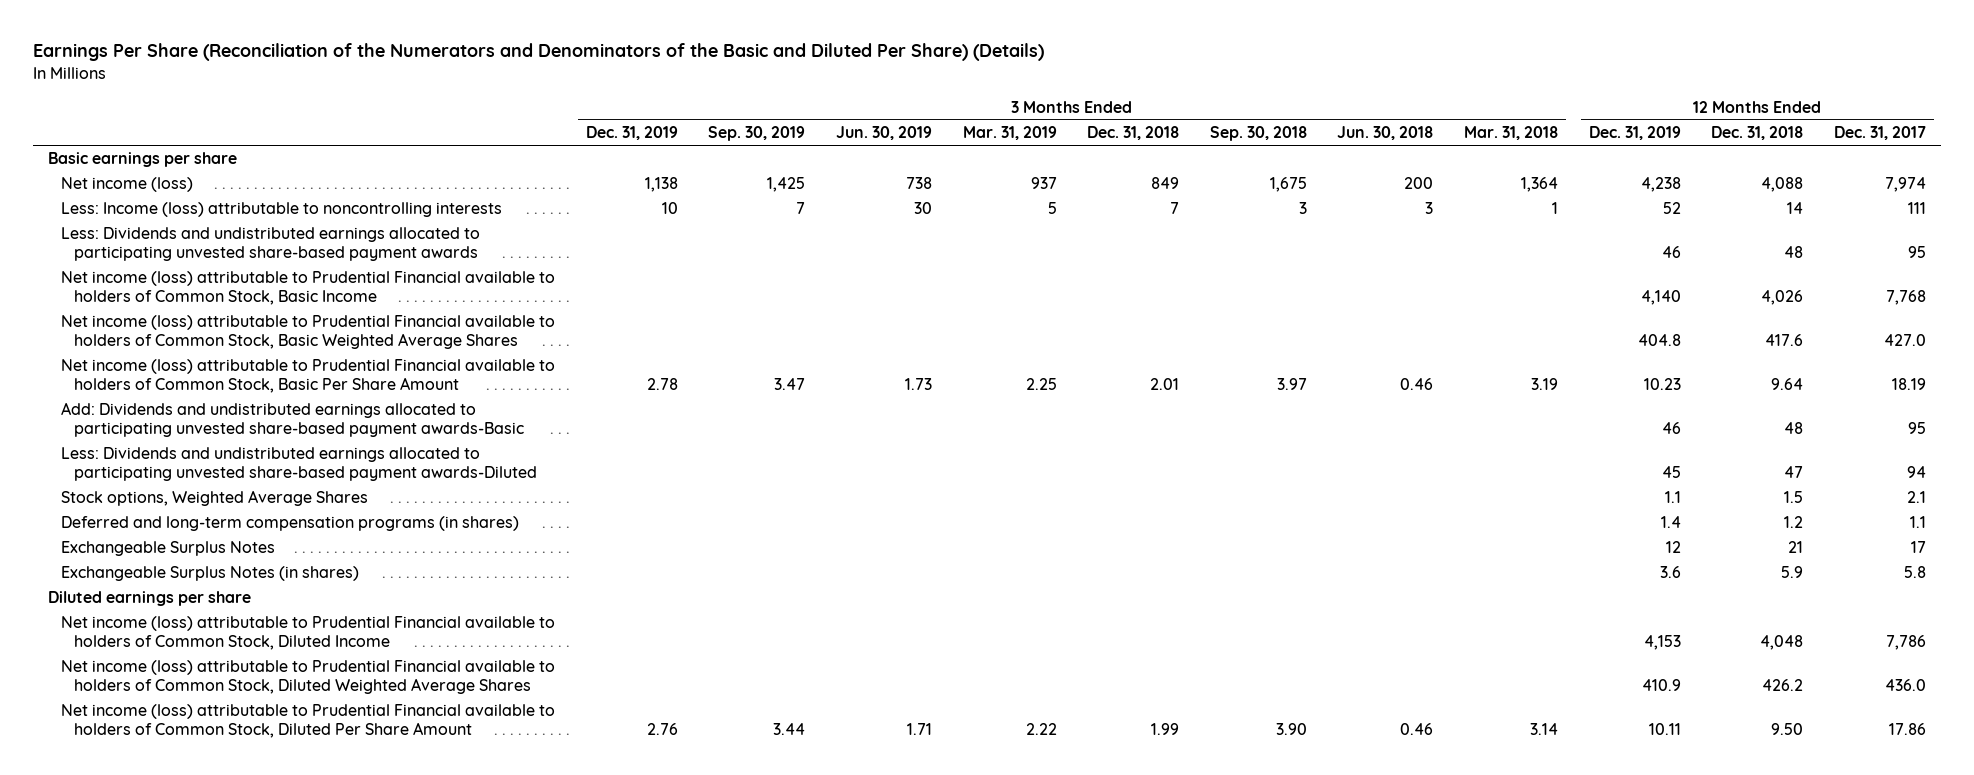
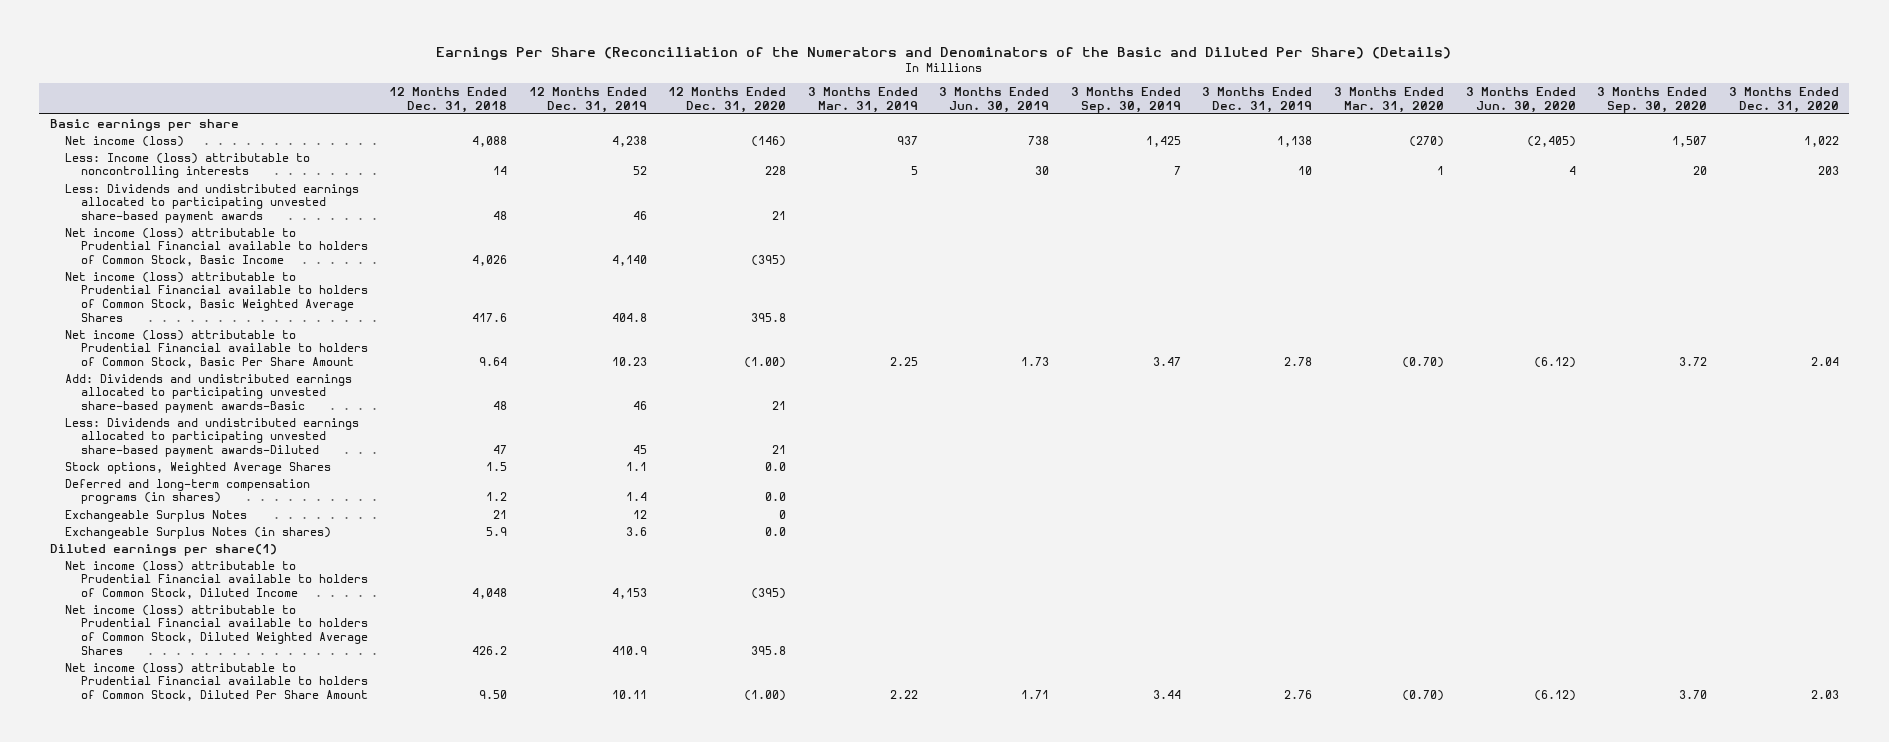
- | 3 Months Ended Dec. 31, 2019 | 3 Months Ended Sep. 30, 2019 | 3 Months Ended Jun. 30, 2019 | 3 Months Ended Mar. 31, 2019 | 3 Months Ended Dec. 31, 2018 | 3 Months Ended Sep. 30, 2018 | 3 Months Ended Jun. 30, 2018 | 3 Months Ended Mar. 31, 2018 | 12 Months Ended Dec. 31, 2019 | 12 Months Ended Dec. 31, 2018 | 12 Months Ended Dec. 31, 2017
+ | 12 Months Ended Dec. 31, 2018 | 12 Months Ended Dec. 31, 2019 | 12 Months Ended Dec. 31, 2020 | 3 Months Ended Mar. 31, 2019 | 3 Months Ended Jun. 30, 2019 | 3 Months Ended Sep. 30, 2019 | 3 Months Ended Dec. 31, 2019 | 3 Months Ended Mar. 31, 2020 | 3 Months Ended Jun. 30, 2020 | 3 Months Ended Sep. 30, 2020 | 3 Months Ended Dec. 31, 2020
- Diluted earnings per share
+ Diluted earnings per share(1)

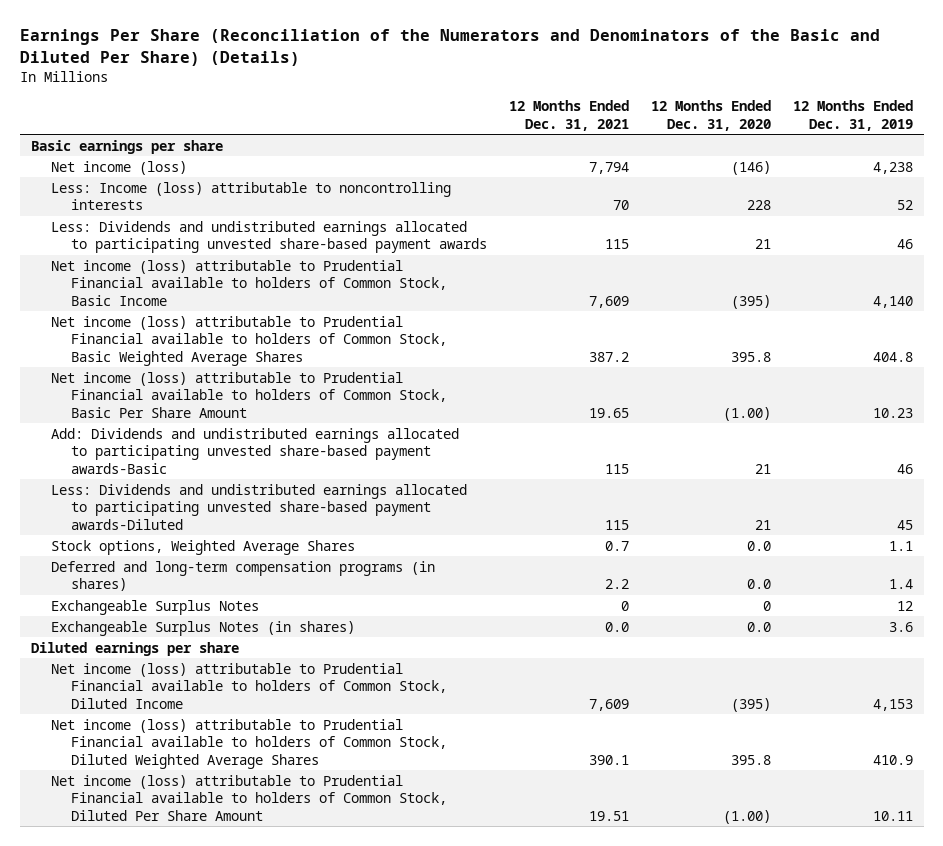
- | 12 Months Ended Dec. 31, 2018 | 12 Months Ended Dec. 31, 2019 | 12 Months Ended Dec. 31, 2020 | 3 Months Ended Mar. 31, 2019 | 3 Months Ended Jun. 30, 2019 | 3 Months Ended Sep. 30, 2019 | 3 Months Ended Dec. 31, 2019 | 3 Months Ended Mar. 31, 2020 | 3 Months Ended Jun. 30, 2020 | 3 Months Ended Sep. 30, 2020 | 3 Months Ended Dec. 31, 2020
+ | 12 Months Ended Dec. 31, 2021 | 12 Months Ended Dec. 31, 2020 | 12 Months Ended Dec. 31, 2019
- Diluted earnings per share(1)
+ Diluted earnings per share

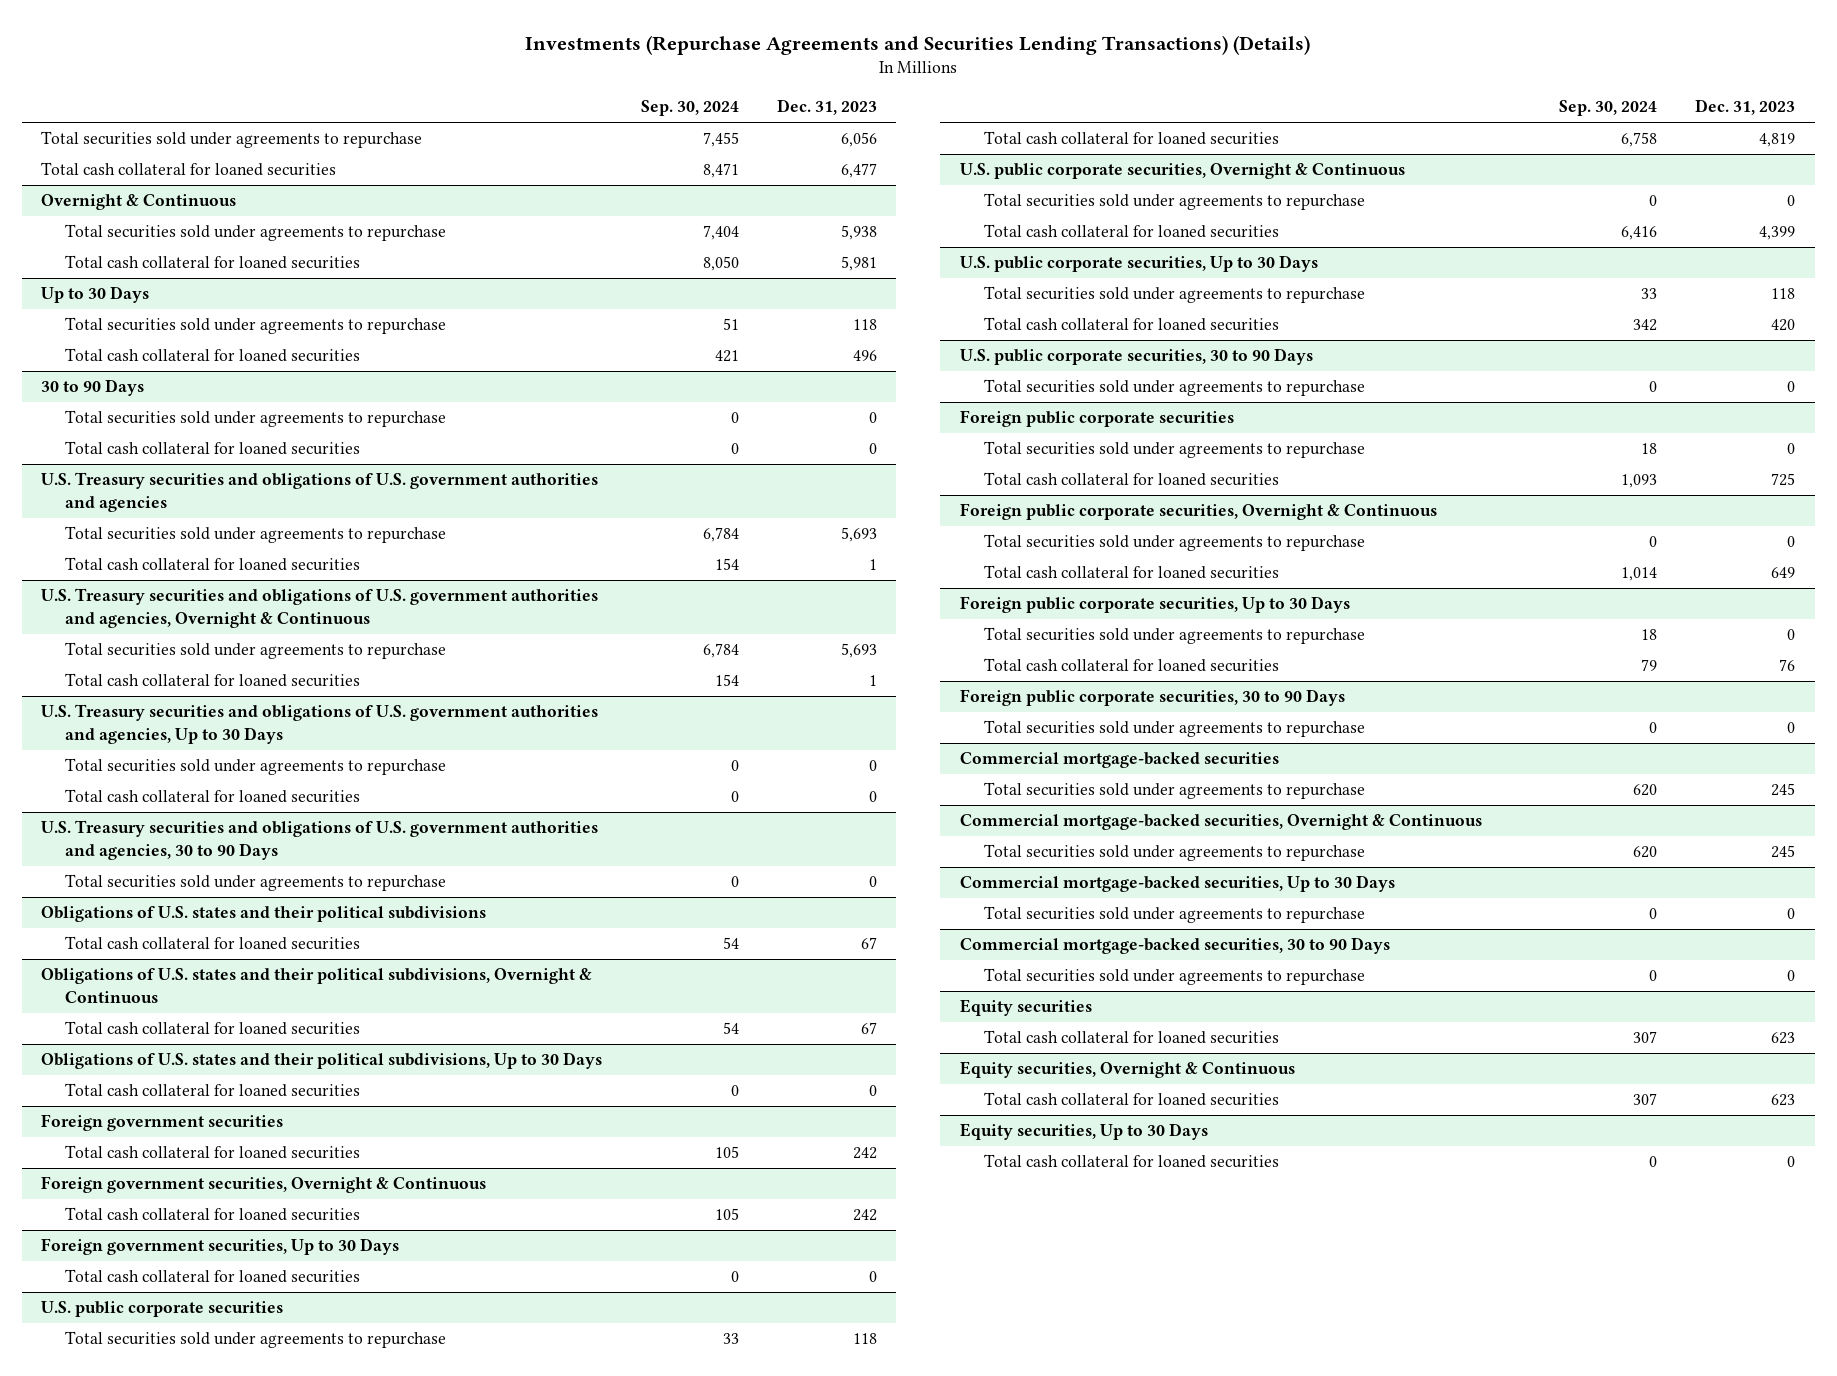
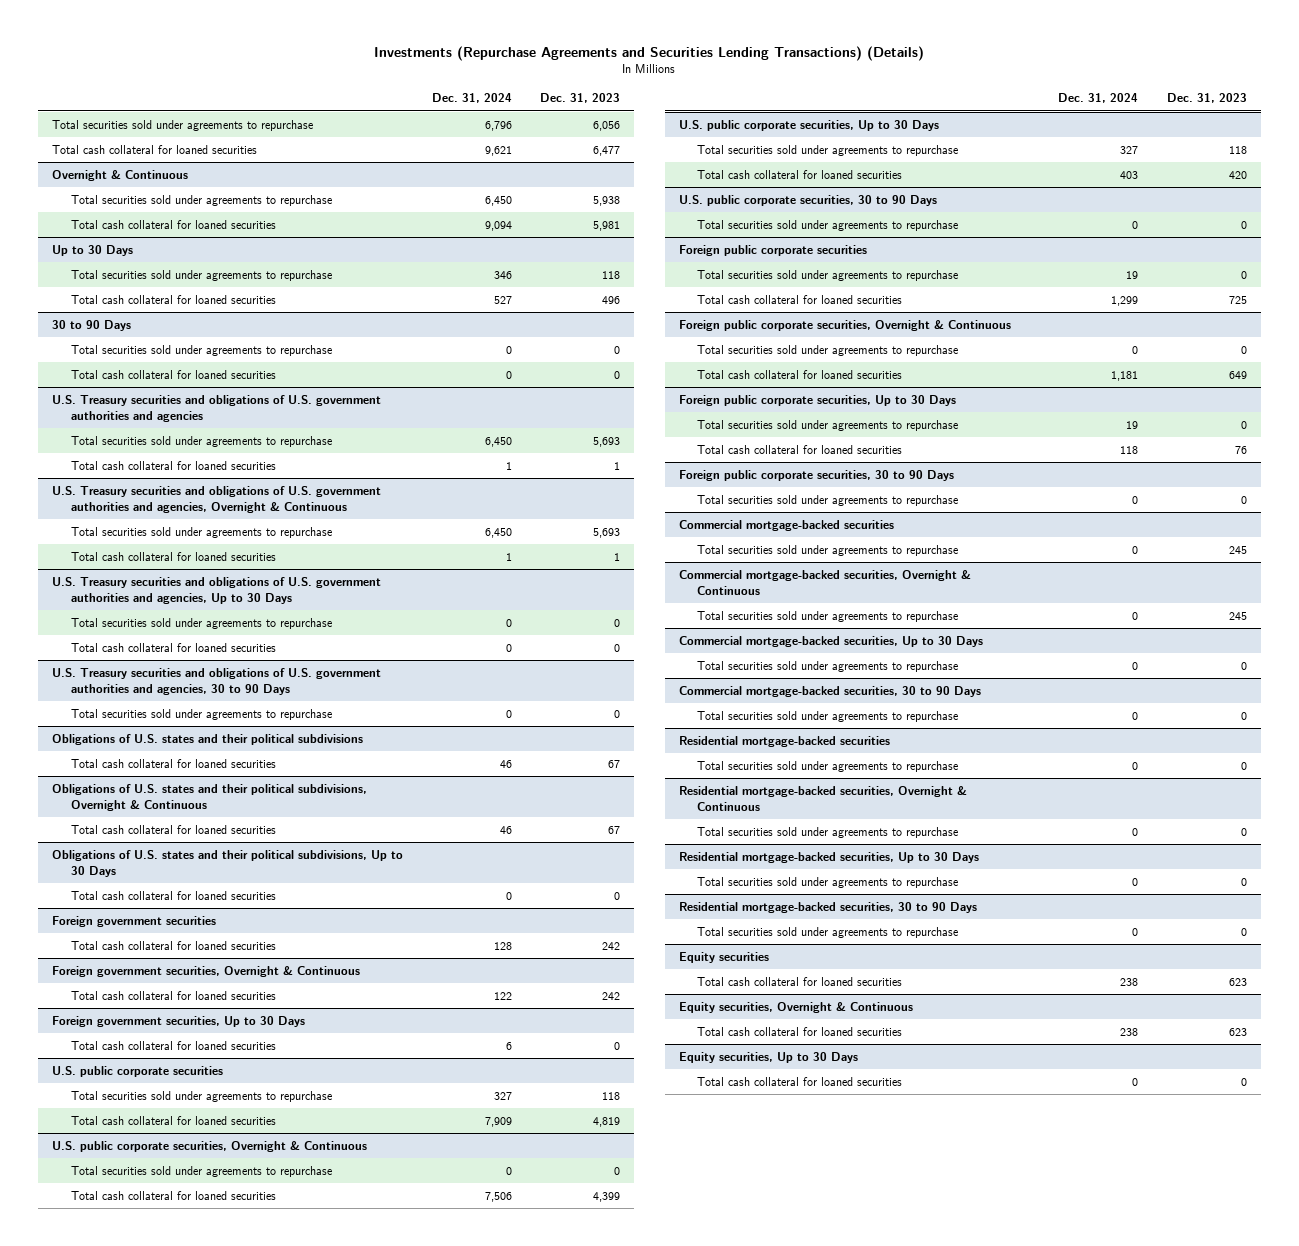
- | Sep. 30, 2024 | Dec. 31, 2023
+ | Dec. 31, 2024 | Dec. 31, 2023
+ Residential mortgage-backed securities
+ Total securities sold under agreements to repurchase | 0 | 0
+ Residential mortgage-backed securities, Overnight & Continuous
+ Total securities sold under agreements to repurchase | 0 | 0
+ Residential mortgage-backed securities, Up to 30 Days
+ Total securities sold under agreements to repurchase | 0 | 0
+ Residential mortgage-backed securities, 30 to 90 Days
+ Total securities sold under agreements to repurchase | 0 | 0

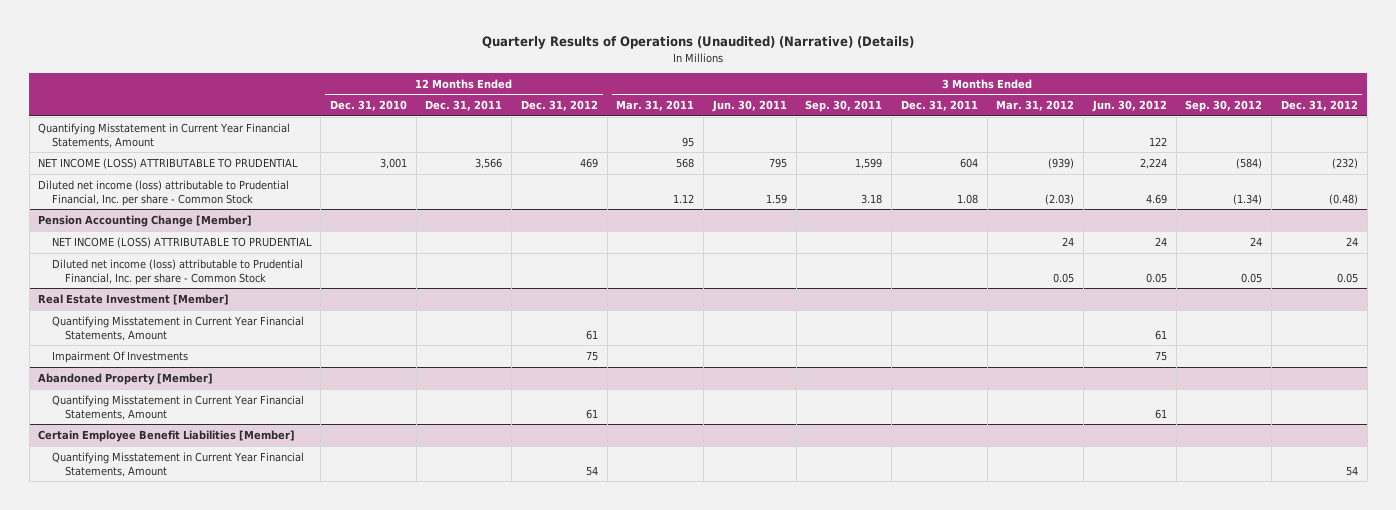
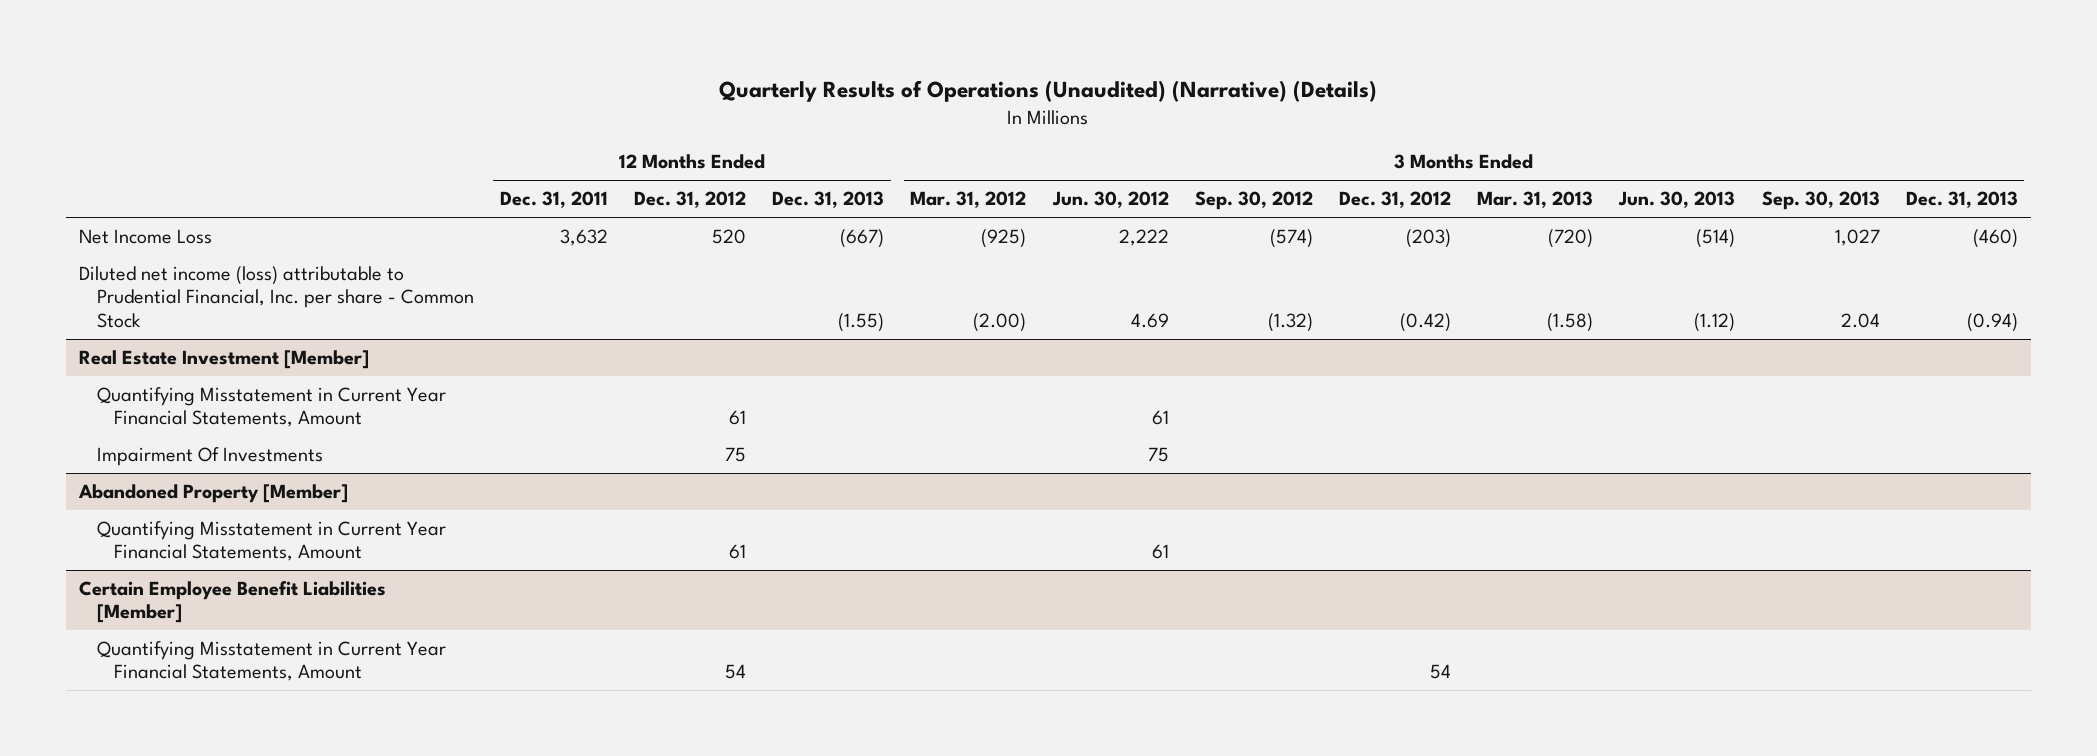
- | 12 Months Ended Dec. 31, 2010 | 12 Months Ended Dec. 31, 2011 | 12 Months Ended Dec. 31, 2012 | 3 Months Ended Mar. 31, 2011 | 3 Months Ended Jun. 30, 2011 | 3 Months Ended Sep. 30, 2011 | 3 Months Ended Dec. 31, 2011 | 3 Months Ended Mar. 31, 2012 | 3 Months Ended Jun. 30, 2012 | 3 Months Ended Sep. 30, 2012 | 3 Months Ended Dec. 31, 2012
+ | 12 Months Ended Dec. 31, 2011 | 12 Months Ended Dec. 31, 2012 | 12 Months Ended Dec. 31, 2013 | 3 Months Ended Mar. 31, 2012 | 3 Months Ended Jun. 30, 2012 | 3 Months Ended Sep. 30, 2012 | 3 Months Ended Dec. 31, 2012 | 3 Months Ended Mar. 31, 2013 | 3 Months Ended Jun. 30, 2013 | 3 Months Ended Sep. 30, 2013 | 3 Months Ended Dec. 31, 2013
- Quantifying Misstatement in Current Year Financial Statements, Amount | | | | 95 | | | | | 122 | |
- NET INCOME (LOSS) ATTRIBUTABLE TO PRUDENTIAL | 3,001 | 3,566 | 469 | 568 | 795 | 1,599 | 604 | (939) | 2,224 | (584) | (232)
- Diluted net income (loss) attributable to Prudential Financial, Inc. per share - Common Stock | | | | 1.12 | 1.59 | 3.18 | 1.08 | (2.03) | 4.69 | (1.34) | (0.48)
- Pension Accounting Change [Member]
- NET INCOME (LOSS) ATTRIBUTABLE TO PRUDENTIAL | | | | | | | | 24 | 24 | 24 | 24
- Diluted net income (loss) attributable to Prudential Financial, Inc. per share - Common Stock | | | | | | | | 0.05 | 0.05 | 0.05 | 0.05
+ Net Income Loss | 3,632 | 520 | (667) | (925) | 2,222 | (574) | (203) | (720) | (514) | 1,027 | (460)
+ Diluted net income (loss) attributable to Prudential Financial, Inc. per share - Common Stock | | | (1.55) | (2.00) | 4.69 | (1.32) | (0.42) | (1.58) | (1.12) | 2.04 | (0.94)

